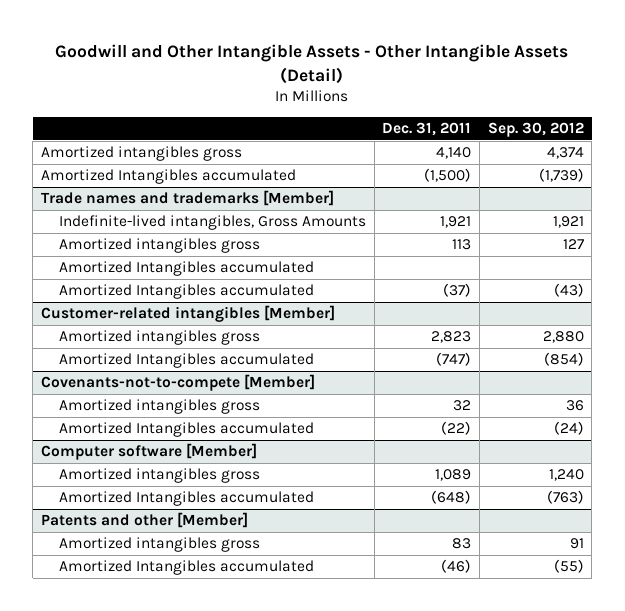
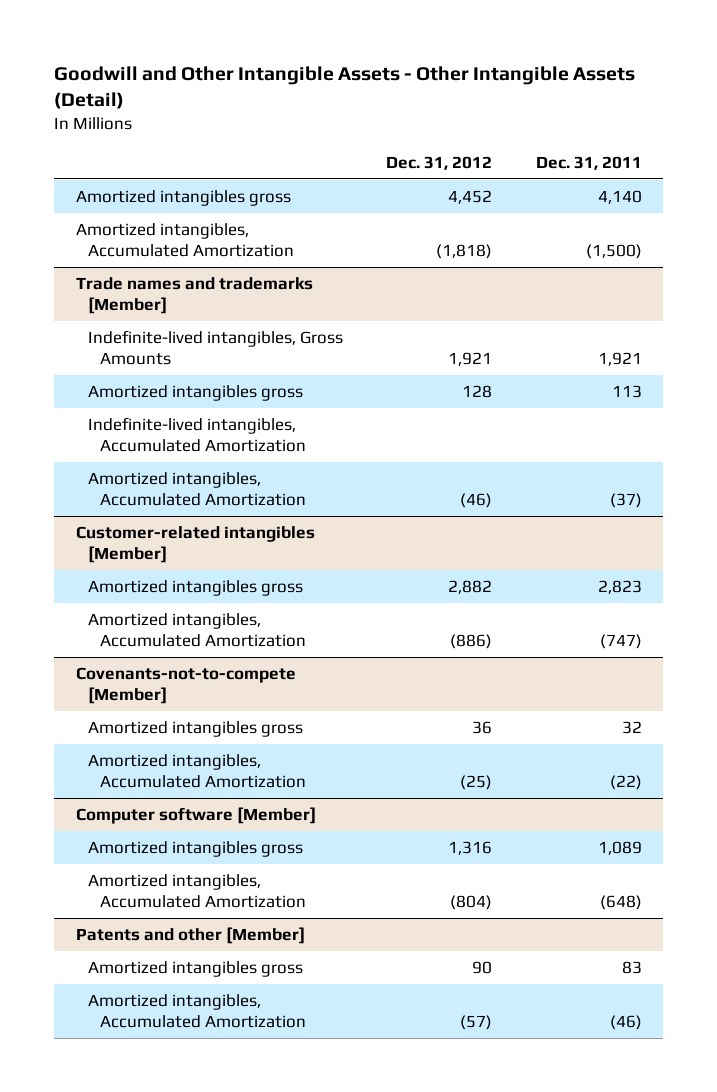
- | Dec. 31, 2011 | Sep. 30, 2012
+ | Dec. 31, 2012 | Dec. 31, 2011
- Amortized Intangibles accumulated | (1,500) | (1,739)
+ Amortized intangibles, Accumulated Amortization | (1,818) | (1,500)
@ Trade names and trademarks [Member]
- Amortized Intangibles accumulated
- Amortized Intangibles accumulated | (37) | (43)
+ Indefinite-lived intangibles, Accumulated Amortization
+ Amortized intangibles, Accumulated Amortization | (46) | (37)
@ Customer-related intangibles [Member]
- Amortized Intangibles accumulated | (747) | (854)
+ Amortized intangibles, Accumulated Amortization | (886) | (747)
@ Covenants-not-to-compete [Member]
- Amortized Intangibles accumulated | (22) | (24)
+ Amortized intangibles, Accumulated Amortization | (25) | (22)
@ Computer software [Member]
- Amortized Intangibles accumulated | (648) | (763)
+ Amortized intangibles, Accumulated Amortization | (804) | (648)
@ Patents and other [Member]
- Amortized Intangibles accumulated | (46) | (55)
+ Amortized intangibles, Accumulated Amortization | (57) | (46)

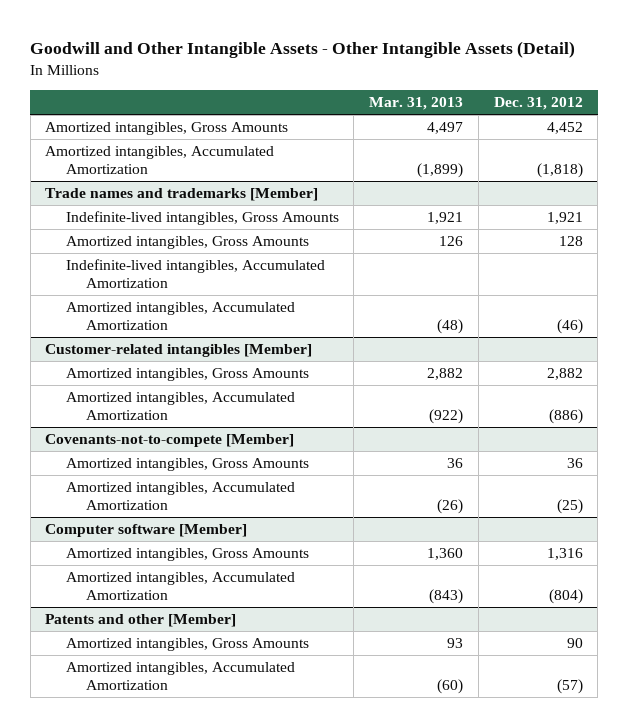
- | Dec. 31, 2012 | Dec. 31, 2011
+ | Mar. 31, 2013 | Dec. 31, 2012
- Amortized intangibles gross | 4,452 | 4,140
+ Amortized intangibles, Gross Amounts | 4,497 | 4,452
@ Trade names and trademarks [Member]
- Amortized intangibles gross | 128 | 113
+ Amortized intangibles, Gross Amounts | 126 | 128
@ Customer-related intangibles [Member]
- Amortized intangibles gross | 2,882 | 2,823
+ Amortized intangibles, Gross Amounts | 2,882 | 2,882
@ Covenants-not-to-compete [Member]
- Amortized intangibles gross | 36 | 32
+ Amortized intangibles, Gross Amounts | 36 | 36
@ Computer software [Member]
- Amortized intangibles gross | 1,316 | 1,089
+ Amortized intangibles, Gross Amounts | 1,360 | 1,316
@ Patents and other [Member]
- Amortized intangibles gross | 90 | 83
+ Amortized intangibles, Gross Amounts | 93 | 90

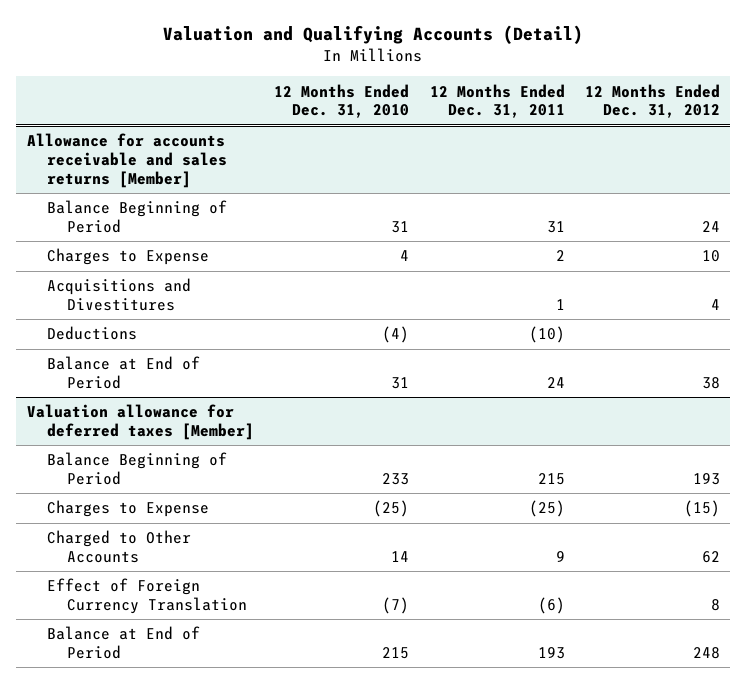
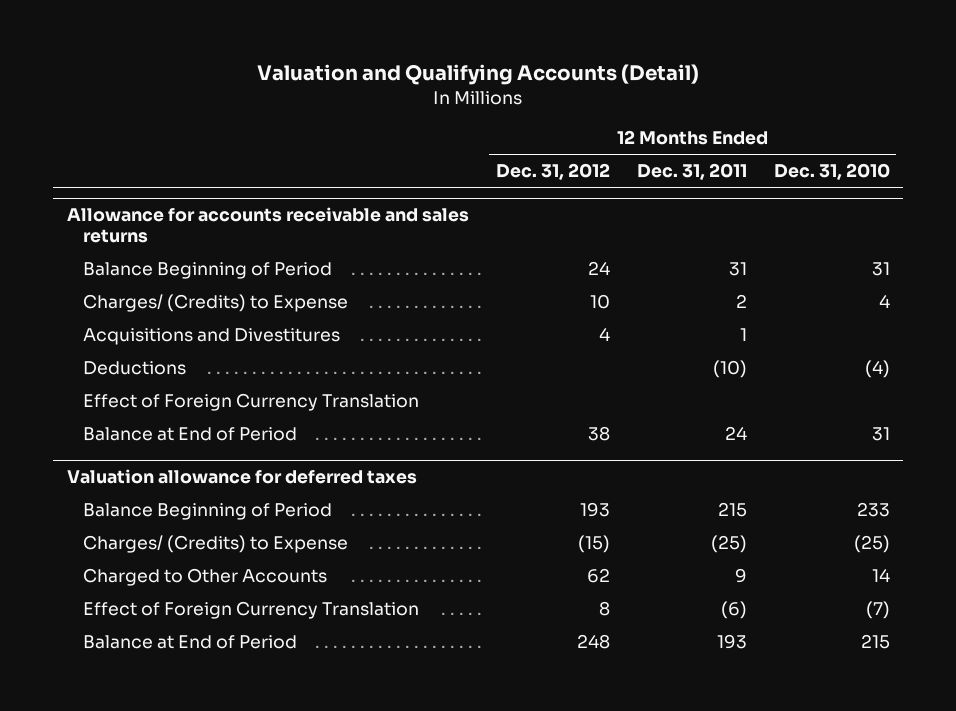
- | 12 Months Ended Dec. 31, 2010 | 12 Months Ended Dec. 31, 2011 | 12 Months Ended Dec. 31, 2012
+ | 12 Months Ended Dec. 31, 2012 | 12 Months Ended Dec. 31, 2011 | 12 Months Ended Dec. 31, 2010
- Allowance for accounts receivable and sales returns [Member]
+ Allowance for accounts receivable and sales returns
- Charges to Expense | 4 | 2 | 10
+ Charges/ (Credits) to Expense | 10 | 2 | 4
+ Effect of Foreign Currency Translation
- Valuation allowance for deferred taxes [Member]
+ Valuation allowance for deferred taxes
- Charges to Expense | (25) | (25) | (15)
+ Charges/ (Credits) to Expense | (15) | (25) | (25)

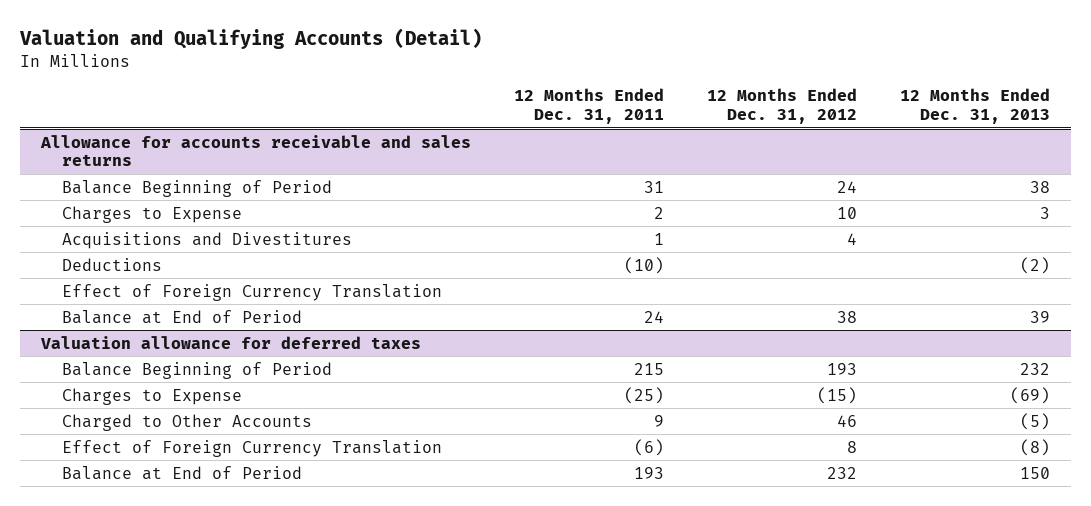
- | 12 Months Ended Dec. 31, 2012 | 12 Months Ended Dec. 31, 2011 | 12 Months Ended Dec. 31, 2010
+ | 12 Months Ended Dec. 31, 2011 | 12 Months Ended Dec. 31, 2012 | 12 Months Ended Dec. 31, 2013
@ Allowance for accounts receivable and sales returns
- Charges/ (Credits) to Expense | 10 | 2 | 4
+ Charges to Expense | 2 | 10 | 3
@ Valuation allowance for deferred taxes
- Charges/ (Credits) to Expense | (15) | (25) | (25)
- Charged to Other Accounts | 62 | 9 | 14
+ Charges to Expense | (25) | (15) | (69)
+ Charged to Other Accounts | 9 | 46 | (5)
- Balance at End of Period | 248 | 193 | 215
+ Balance at End of Period | 193 | 232 | 150

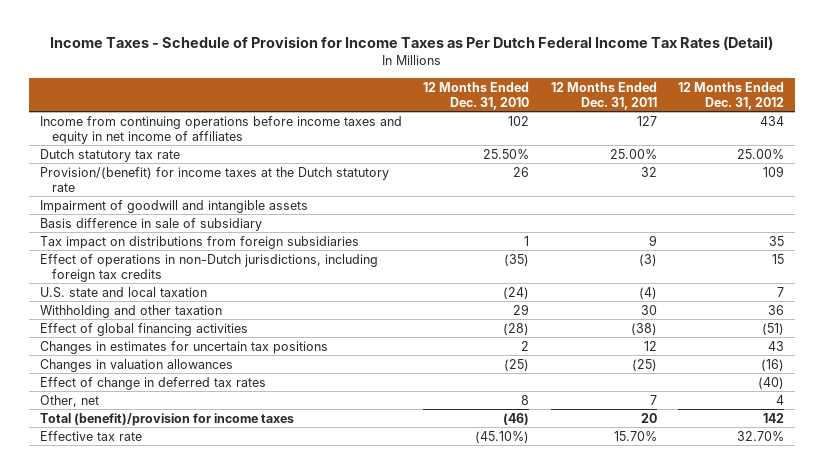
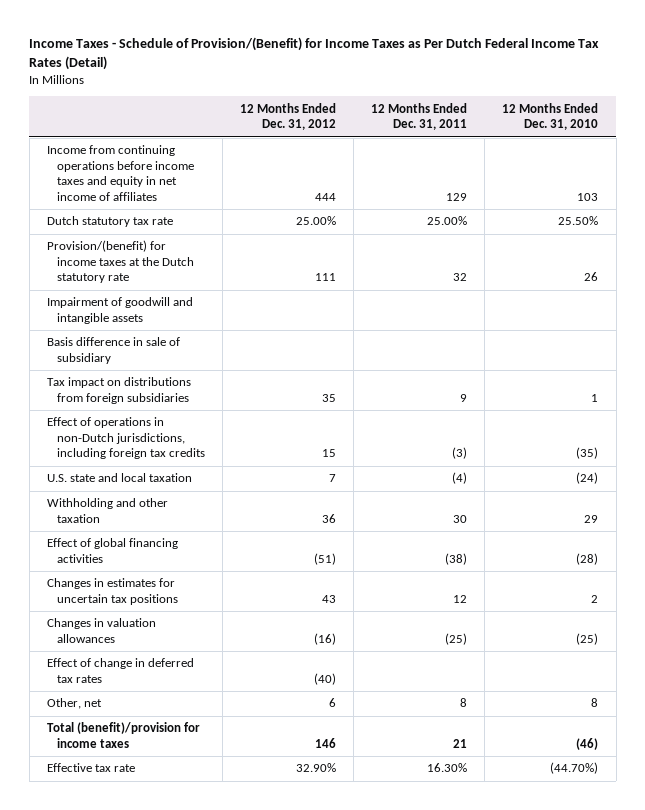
- Income Taxes - Schedule of Provision for Income Taxes as Per Dutch Federal Income Tax Rates (Detail)
+ Income Taxes - Schedule of Provision/(Benefit) for Income Taxes as Per Dutch Federal Income Tax Rates (Detail)
- | 12 Months Ended Dec. 31, 2010 | 12 Months Ended Dec. 31, 2011 | 12 Months Ended Dec. 31, 2012
+ | 12 Months Ended Dec. 31, 2012 | 12 Months Ended Dec. 31, 2011 | 12 Months Ended Dec. 31, 2010
- Income from continuing operations before income taxes and equity in net income of affiliates | 102 | 127 | 434
+ Income from continuing operations before income taxes and equity in net income of affiliates | 444 | 129 | 103
- Provision/(benefit) for income taxes at the Dutch statutory rate | 26 | 32 | 109
+ Provision/(benefit) for income taxes at the Dutch statutory rate | 111 | 32 | 26
- Other, net | 8 | 7 | 4
- Total (benefit)/provision for income taxes | (46) | 20 | 142
- Effective tax rate | (45.10%) | 15.70% | 32.70%
+ Other, net | 6 | 8 | 8
+ Total (benefit)/provision for income taxes | 146 | 21 | (46)
+ Effective tax rate | 32.90% | 16.30% | (44.70%)

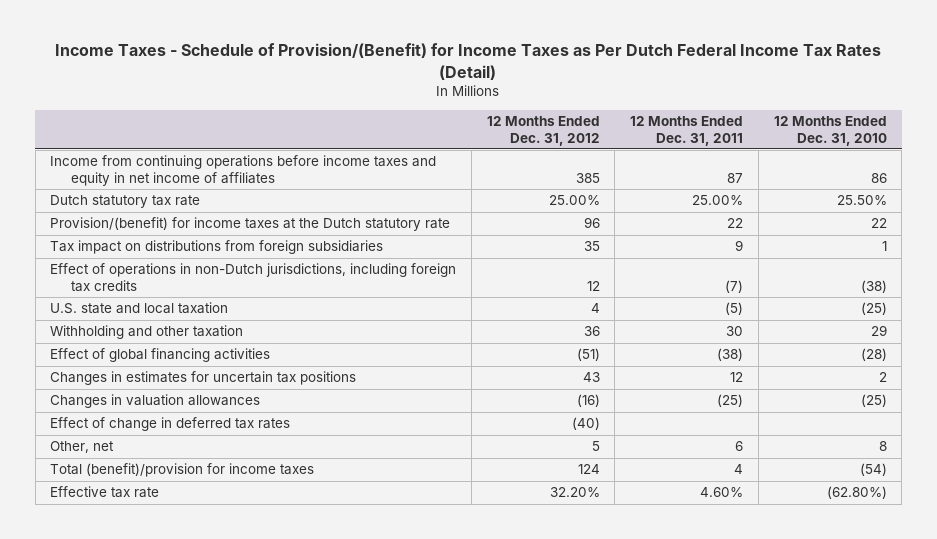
- Income from continuing operations before income taxes and equity in net income of affiliates | 444 | 129 | 103
+ Income from continuing operations before income taxes and equity in net income of affiliates | 385 | 87 | 86
- Provision/(benefit) for income taxes at the Dutch statutory rate | 111 | 32 | 26
- Impairment of goodwill and intangible assets
- Basis difference in sale of subsidiary
+ Provision/(benefit) for income taxes at the Dutch statutory rate | 96 | 22 | 22
- Effect of operations in non-Dutch jurisdictions, including foreign tax credits | 15 | (3) | (35)
- U.S. state and local taxation | 7 | (4) | (24)
+ Effect of operations in non-Dutch jurisdictions, including foreign tax credits | 12 | (7) | (38)
+ U.S. state and local taxation | 4 | (5) | (25)
- Other, net | 6 | 8 | 8
- Total (benefit)/provision for income taxes | 146 | 21 | (46)
- Effective tax rate | 32.90% | 16.30% | (44.70%)
+ Other, net | 5 | 6 | 8
+ Total (benefit)/provision for income taxes | 124 | 4 | (54)
+ Effective tax rate | 32.20% | 4.60% | (62.80%)

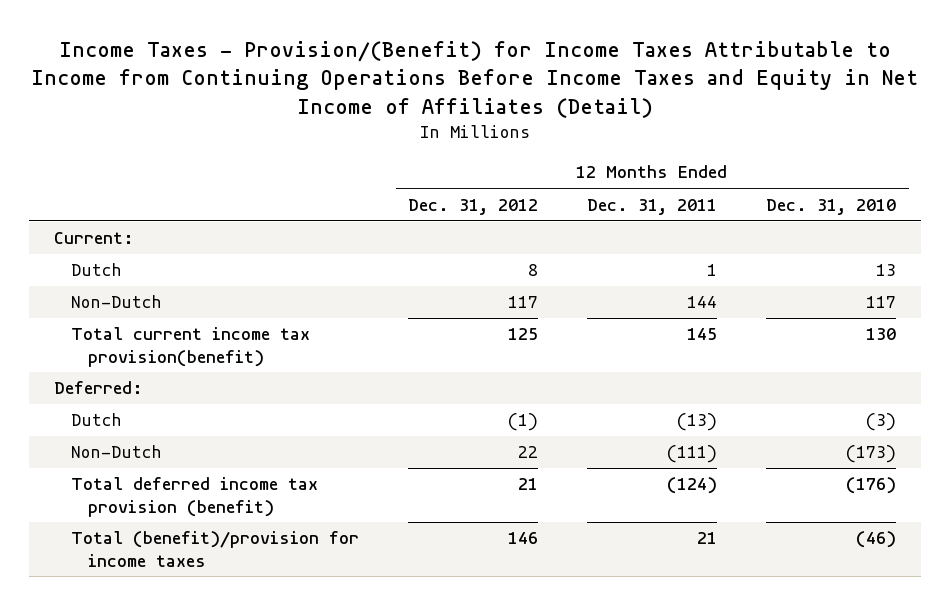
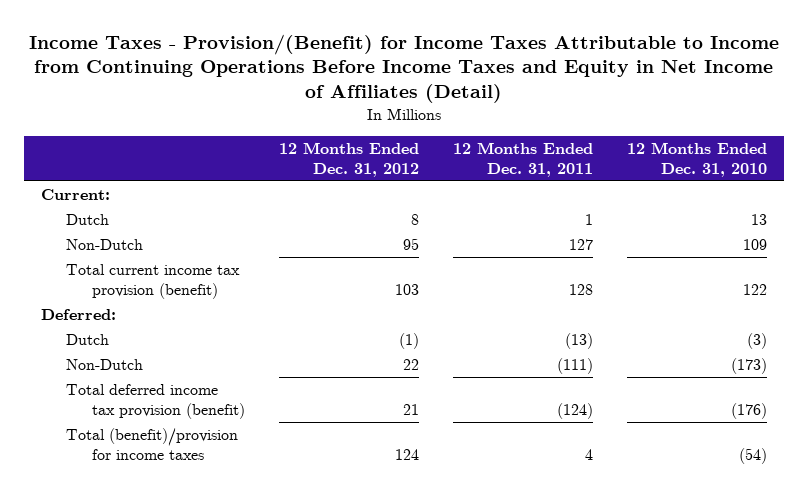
- Non-Dutch | 117 | 144 | 117
- Total current income tax provision(benefit) | 125 | 145 | 130
+ Non-Dutch | 95 | 127 | 109
+ Total current income tax provision (benefit) | 103 | 128 | 122
- Total (benefit)/provision for income taxes | 146 | 21 | (46)
+ Total (benefit)/provision for income taxes | 124 | 4 | (54)

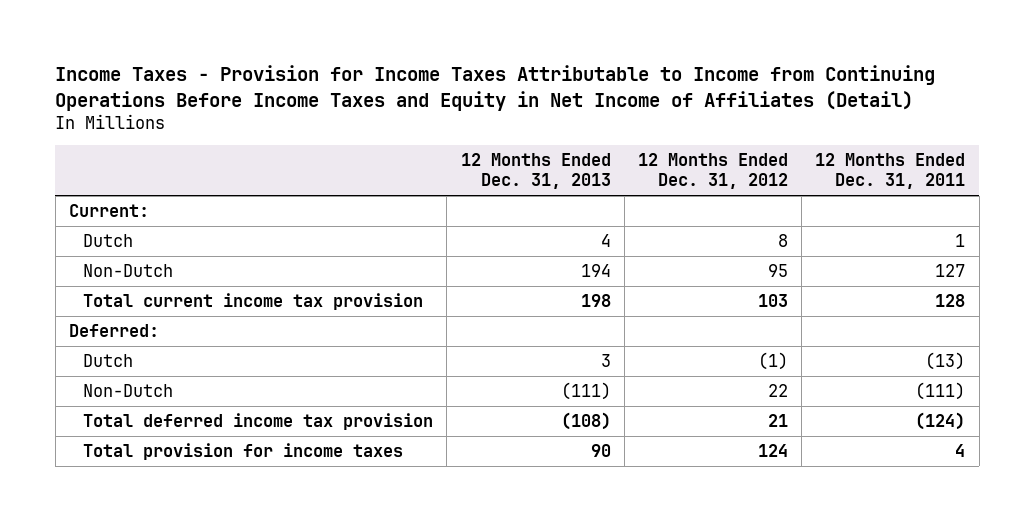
- Income Taxes - Provision/(Benefit) for Income Taxes Attributable to Income from Continuing Operations Before Income Taxes and Equity in Net Income of Affiliates (Detail)
+ Income Taxes - Provision for Income Taxes Attributable to Income from Continuing Operations Before Income Taxes and Equity in Net Income of Affiliates (Detail)
- | 12 Months Ended Dec. 31, 2012 | 12 Months Ended Dec. 31, 2011 | 12 Months Ended Dec. 31, 2010
+ | 12 Months Ended Dec. 31, 2013 | 12 Months Ended Dec. 31, 2012 | 12 Months Ended Dec. 31, 2011
- Total current income tax provision (benefit) | 103 | 128 | 122
+ Total current income tax provision | 198 | 103 | 128
- Total deferred income tax provision (benefit) | 21 | (124) | (176)
- Total (benefit)/provision for income taxes | 124 | 4 | (54)
+ Total deferred income tax provision | (108) | 21 | (124)
+ Total provision for income taxes | 90 | 124 | 4

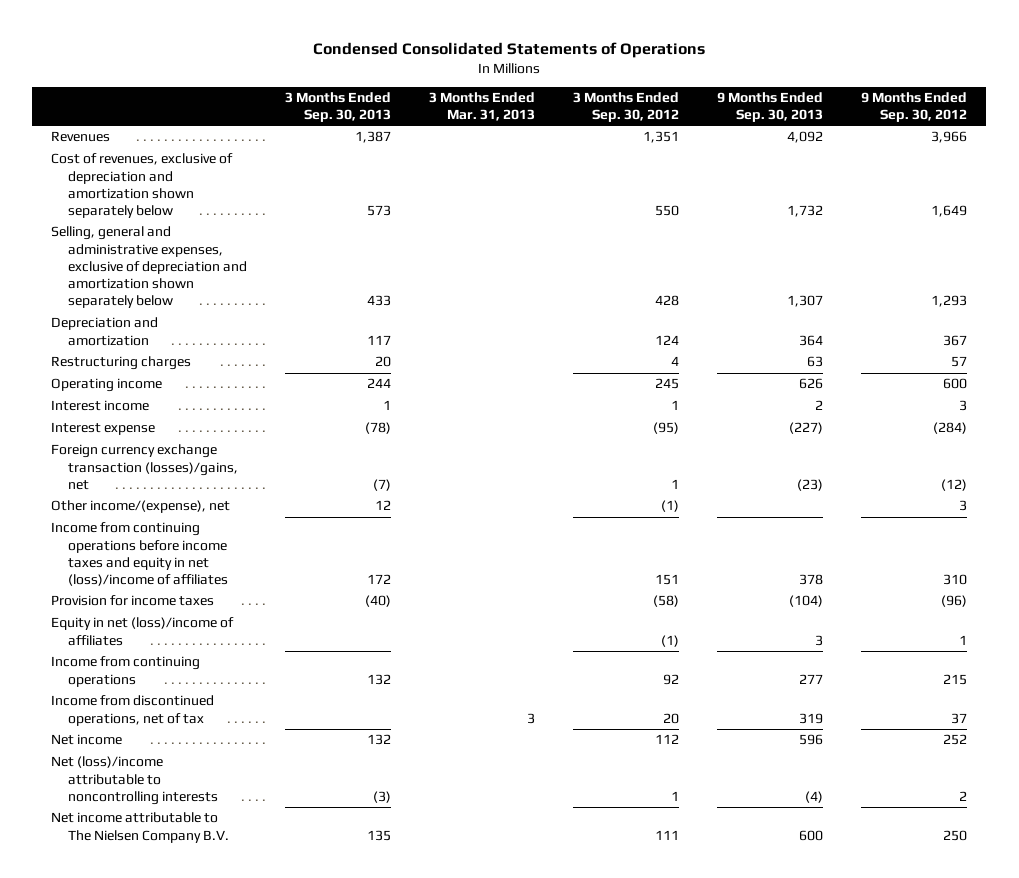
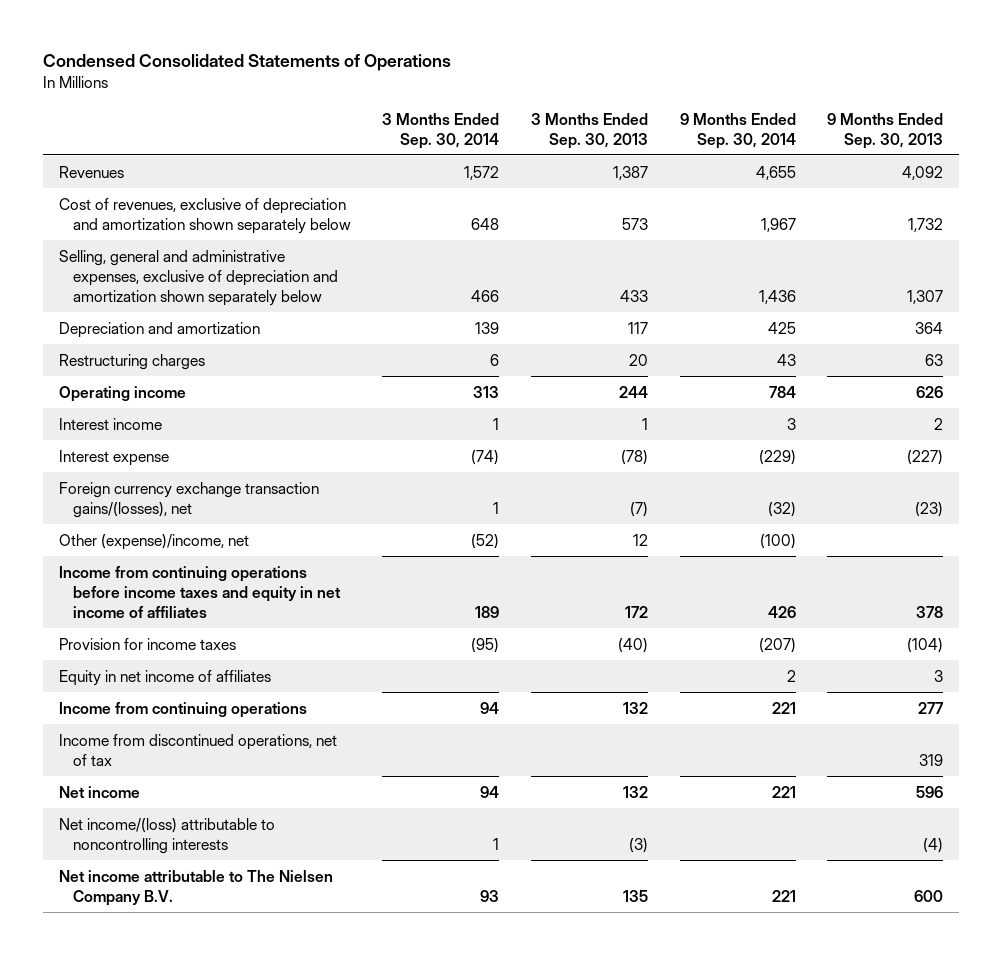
- | 3 Months Ended Sep. 30, 2013 | 3 Months Ended Mar. 31, 2013 | 3 Months Ended Sep. 30, 2012 | 9 Months Ended Sep. 30, 2013 | 9 Months Ended Sep. 30, 2012
+ | 3 Months Ended Sep. 30, 2014 | 3 Months Ended Sep. 30, 2013 | 9 Months Ended Sep. 30, 2014 | 9 Months Ended Sep. 30, 2013
- Foreign currency exchange transaction (losses)/gains, net | (7) | | 1 | (23) | (12)
- Other income/(expense), net | 12 | | (1) | | 3
- Income from continuing operations before income taxes and equity in net (loss)/income of affiliates | 172 | | 151 | 378 | 310
+ Foreign currency exchange transaction gains/(losses), net | 1 | (7) | (32) | (23)
+ Other (expense)/income, net | (52) | 12 | (100) |
+ Income from continuing operations before income taxes and equity in net income of affiliates | 189 | 172 | 426 | 378
- Equity in net (loss)/income of affiliates | | | (1) | 3 | 1
+ Equity in net income of affiliates | | | 2 | 3
- Net (loss)/income attributable to noncontrolling interests | (3) | | 1 | (4) | 2
+ Net income/(loss) attributable to noncontrolling interests | 1 | (3) | | (4)

